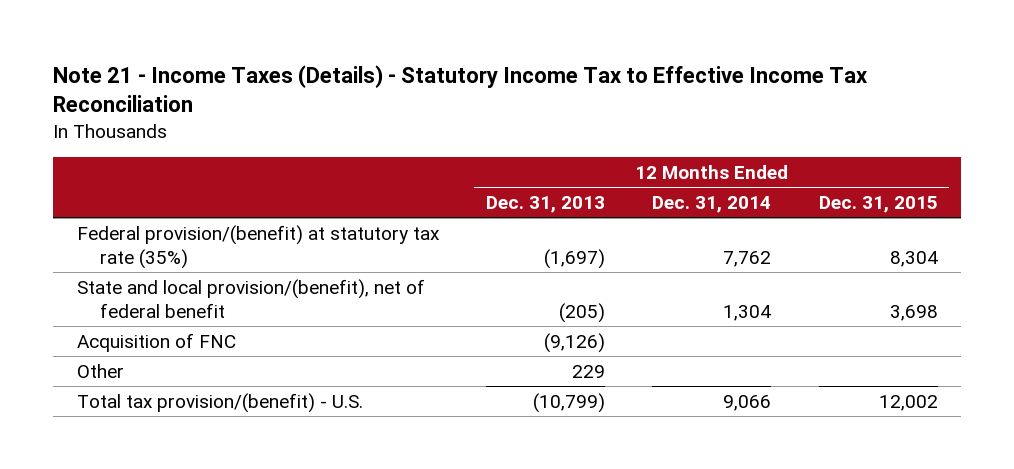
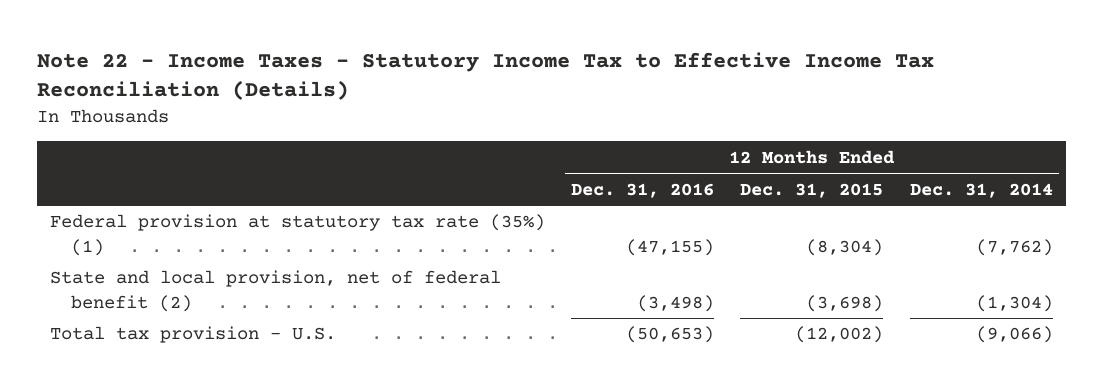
- Note 21 - Income Taxes (Details) - Statutory Income Tax to Effective Income Tax Reconciliation
+ Note 22 - Income Taxes - Statutory Income Tax to Effective Income Tax Reconciliation (Details)
- | 12 Months Ended Dec. 31, 2013 | 12 Months Ended Dec. 31, 2014 | 12 Months Ended Dec. 31, 2015
+ | 12 Months Ended Dec. 31, 2016 | 12 Months Ended Dec. 31, 2015 | 12 Months Ended Dec. 31, 2014
- Federal provision/(benefit) at statutory tax rate (35%) | (1,697) | 7,762 | 8,304
- State and local provision/(benefit), net of federal benefit | (205) | 1,304 | 3,698
- Acquisition of FNC | (9,126) | |
- Other | 229 | |
- Total tax provision/(benefit) - U.S. | (10,799) | 9,066 | 12,002
+ Federal provision at statutory tax rate (35%) (1) | (47,155) | (8,304) | (7,762)
+ State and local provision, net of federal benefit (2) | (3,498) | (3,698) | (1,304)
+ Total tax provision - U.S. | (50,653) | (12,002) | (9,066)

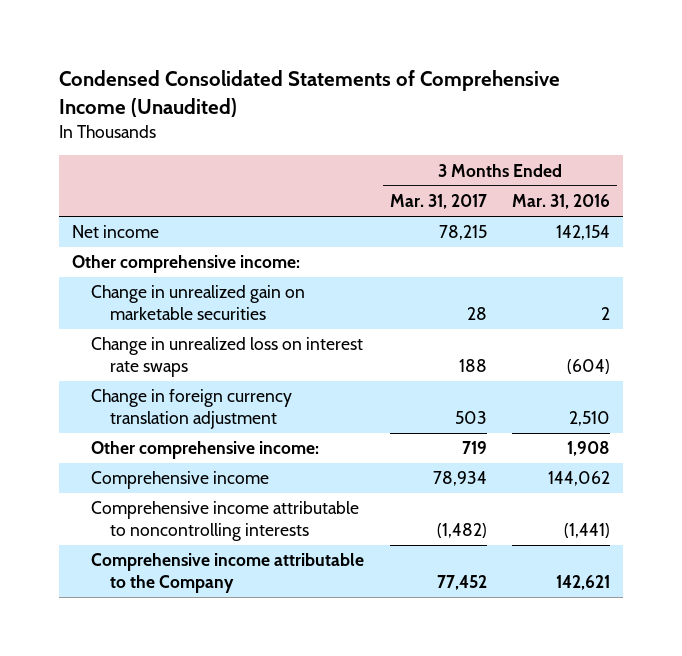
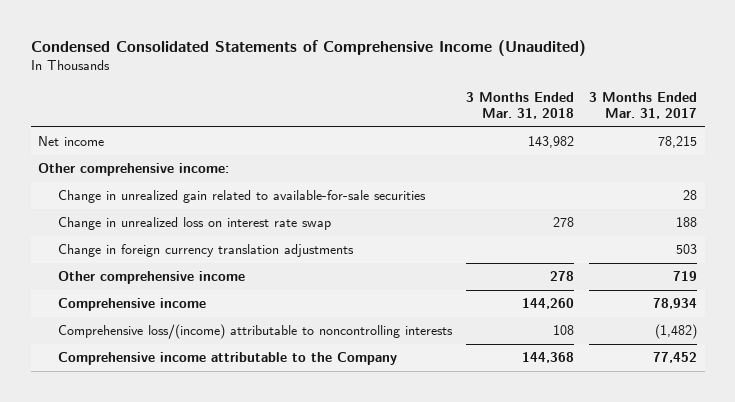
- | 3 Months Ended Mar. 31, 2017 | 3 Months Ended Mar. 31, 2016
+ | 3 Months Ended Mar. 31, 2018 | 3 Months Ended Mar. 31, 2017
- Change in unrealized gain on marketable securities | 28 | 2
- Change in unrealized loss on interest rate swaps | 188 | (604)
- Change in foreign currency translation adjustment | 503 | 2,510
- Other comprehensive income: | 719 | 1,908
+ Change in unrealized gain related to available-for-sale securities | | 28
+ Change in unrealized loss on interest rate swap | 278 | 188
+ Change in foreign currency translation adjustments | | 503
+ Other comprehensive income | 278 | 719
- Comprehensive income attributable to noncontrolling interests | (1,482) | (1,441)
+ Comprehensive loss/(income) attributable to noncontrolling interests | 108 | (1,482)

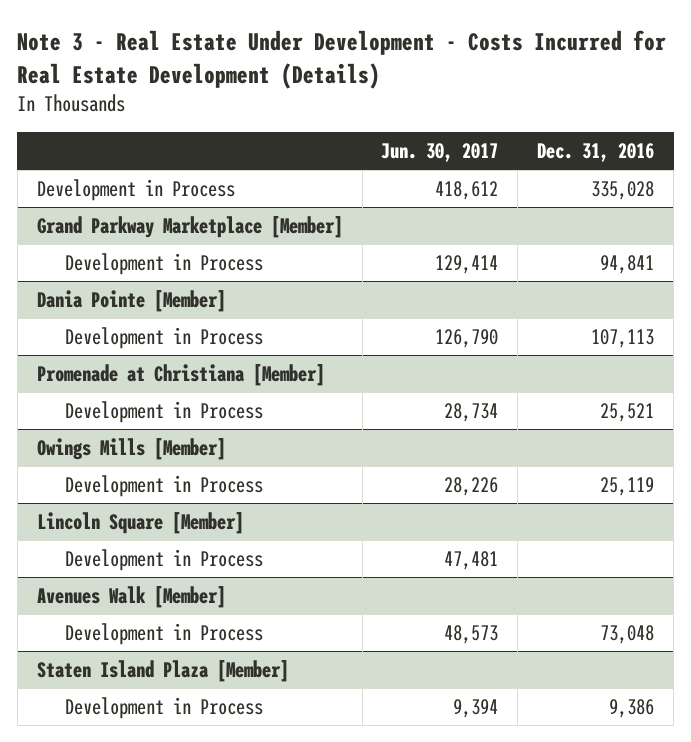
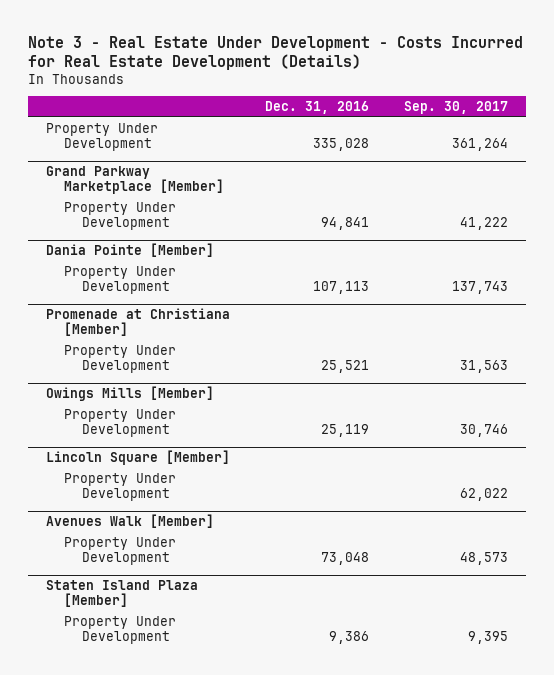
- | Jun. 30, 2017 | Dec. 31, 2016
+ | Dec. 31, 2016 | Sep. 30, 2017
- Development in Process | 418,612 | 335,028
+ Property Under Development | 335,028 | 361,264
@ Grand Parkway Marketplace [Member]
- Development in Process | 129,414 | 94,841
+ Property Under Development | 94,841 | 41,222
@ Dania Pointe [Member]
- Development in Process | 126,790 | 107,113
+ Property Under Development | 107,113 | 137,743
@ Promenade at Christiana [Member]
- Development in Process | 28,734 | 25,521
+ Property Under Development | 25,521 | 31,563
@ Owings Mills [Member]
- Development in Process | 28,226 | 25,119
+ Property Under Development | 25,119 | 30,746
@ Lincoln Square [Member]
- Development in Process | 47,481 |
+ Property Under Development | | 62,022
@ Avenues Walk [Member]
- Development in Process | 48,573 | 73,048
+ Property Under Development | 73,048 | 48,573
@ Staten Island Plaza [Member]
- Development in Process | 9,394 | 9,386
+ Property Under Development | 9,386 | 9,395

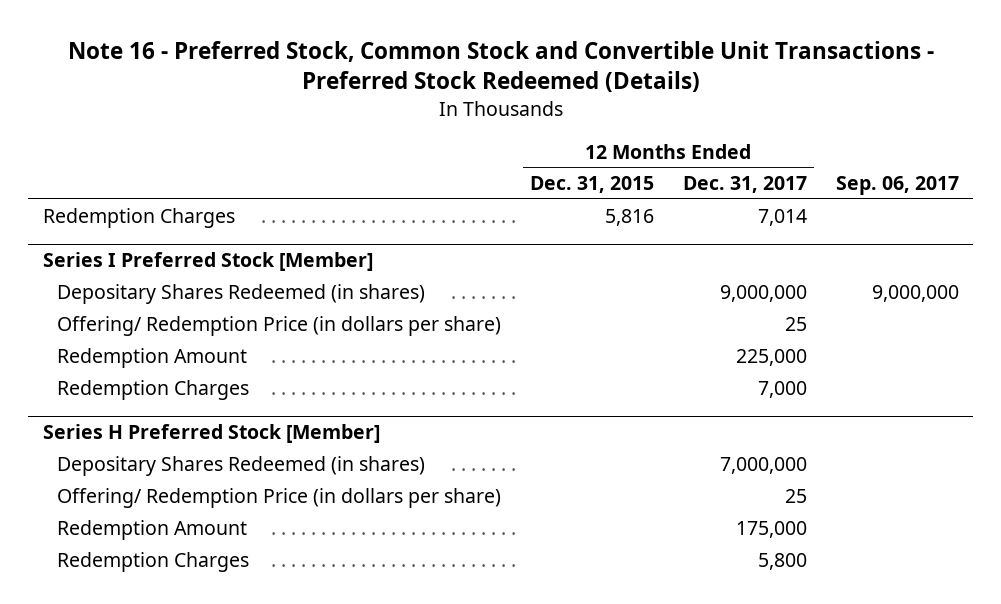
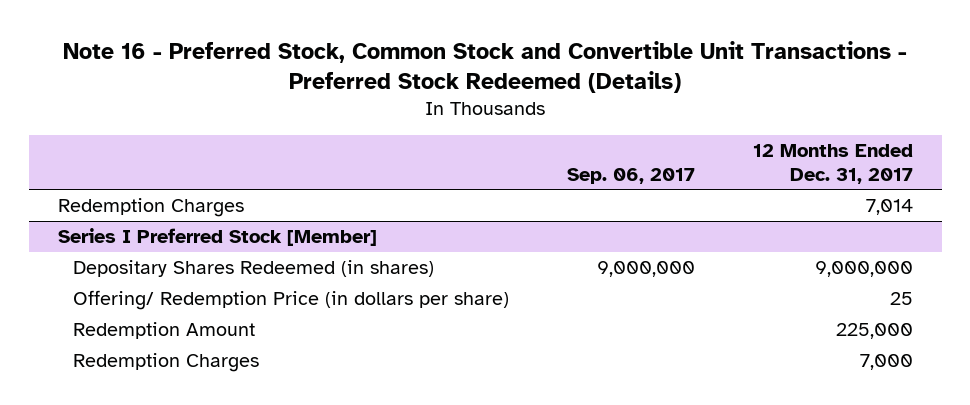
- | 12 Months Ended Dec. 31, 2015 | 12 Months Ended Dec. 31, 2017 | Sep. 06, 2017
+ | Sep. 06, 2017 | 12 Months Ended Dec. 31, 2017
- Series H Preferred Stock [Member]
- Depositary Shares Redeemed (in shares) | | 7,000,000 |
- Offering/ Redemption Price (in dollars per share) | | 25 |
- Redemption Amount | | 175,000 |
- Redemption Charges | | 5,800 |

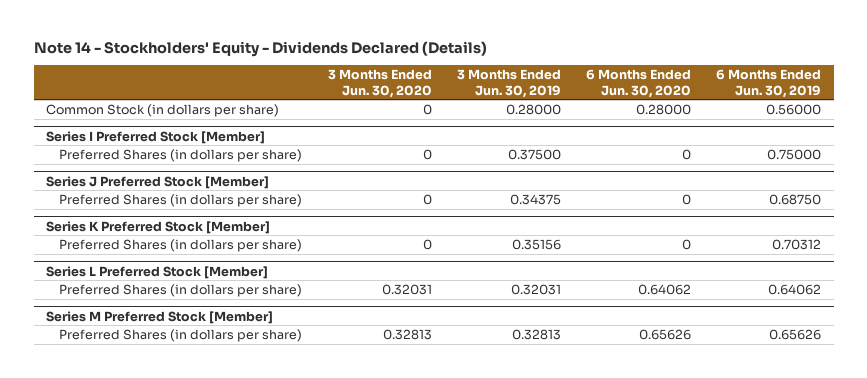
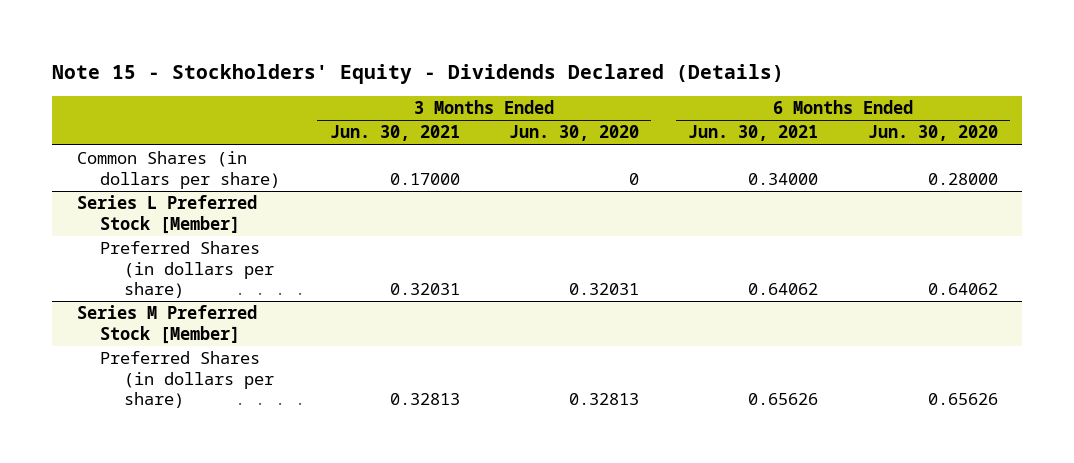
- Note 14 - Stockholders' Equity - Dividends Declared (Details)
+ Note 15 - Stockholders' Equity - Dividends Declared (Details)
- | 3 Months Ended Jun. 30, 2020 | 3 Months Ended Jun. 30, 2019 | 6 Months Ended Jun. 30, 2020 | 6 Months Ended Jun. 30, 2019
+ | 3 Months Ended Jun. 30, 2021 | 3 Months Ended Jun. 30, 2020 | 6 Months Ended Jun. 30, 2021 | 6 Months Ended Jun. 30, 2020
- Common Stock (in dollars per share) | 0 | 0.28000 | 0.28000 | 0.56000
- Series I Preferred Stock [Member]
- Preferred Shares (in dollars per share) | 0 | 0.37500 | 0 | 0.75000
- Series J Preferred Stock [Member]
- Preferred Shares (in dollars per share) | 0 | 0.34375 | 0 | 0.68750
- Series K Preferred Stock [Member]
- Preferred Shares (in dollars per share) | 0 | 0.35156 | 0 | 0.70312
+ Common Shares (in dollars per share) | 0.17000 | 0 | 0.34000 | 0.28000

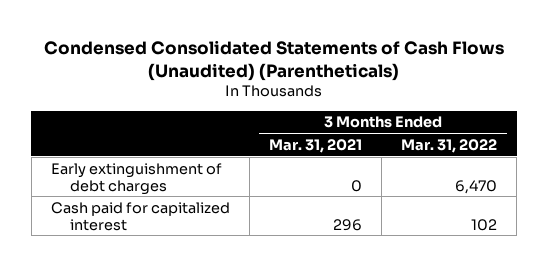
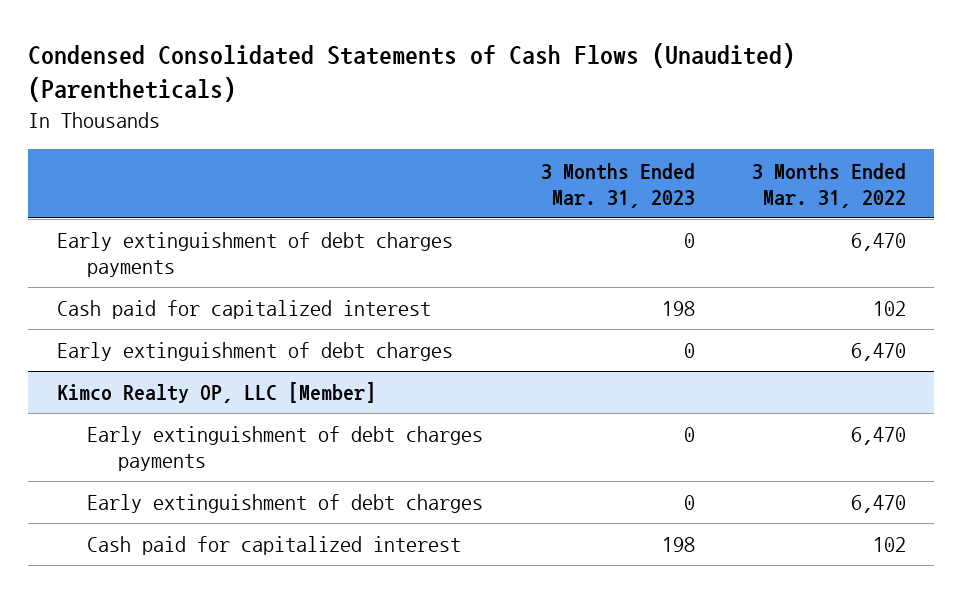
- | 3 Months Ended Mar. 31, 2021 | 3 Months Ended Mar. 31, 2022
+ | 3 Months Ended Mar. 31, 2023 | 3 Months Ended Mar. 31, 2022
+ Early extinguishment of debt charges payments | 0 | 6,470
+ Cash paid for capitalized interest | 198 | 102
+ Kimco Realty OP, LLC [Member]
+ Early extinguishment of debt charges payments | 0 | 6,470
+ Early extinguishment of debt charges | 0 | 6,470

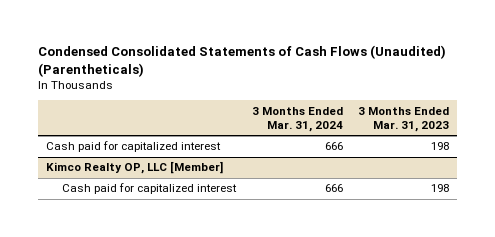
- | 3 Months Ended Mar. 31, 2023 | 3 Months Ended Mar. 31, 2022
+ | 3 Months Ended Mar. 31, 2024 | 3 Months Ended Mar. 31, 2023
- Early extinguishment of debt charges payments | 0 | 6,470
- Early extinguishment of debt charges | 0 | 6,470
@ Kimco Realty OP, LLC [Member]
- Early extinguishment of debt charges payments | 0 | 6,470
- Early extinguishment of debt charges | 0 | 6,470

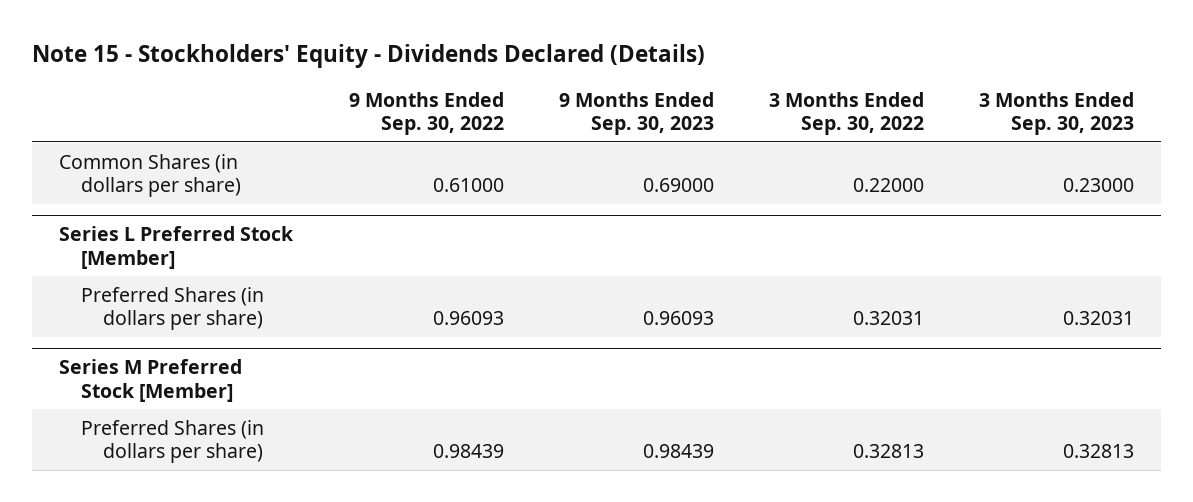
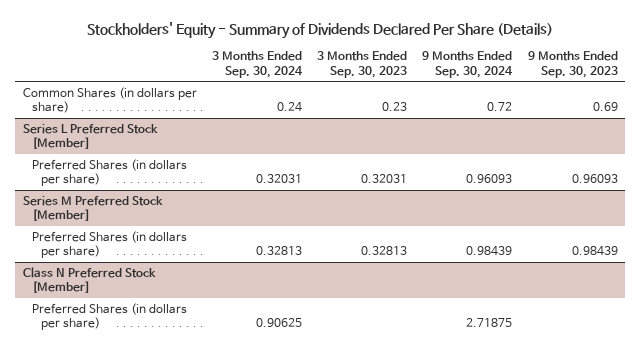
- Note 15 - Stockholders' Equity - Dividends Declared (Details)
+ Stockholders' Equity - Summary of Dividends Declared Per Share (Details)
- | 9 Months Ended Sep. 30, 2022 | 9 Months Ended Sep. 30, 2023 | 3 Months Ended Sep. 30, 2022 | 3 Months Ended Sep. 30, 2023
+ | 3 Months Ended Sep. 30, 2024 | 3 Months Ended Sep. 30, 2023 | 9 Months Ended Sep. 30, 2024 | 9 Months Ended Sep. 30, 2023
- Common Shares (in dollars per share) | 0.61000 | 0.69000 | 0.22000 | 0.23000
+ Common Shares (in dollars per share) | 0.24 | 0.23 | 0.72 | 0.69
+ Class N Preferred Stock [Member]
+ Preferred Shares (in dollars per share) | 0.90625 | | 2.71875 |

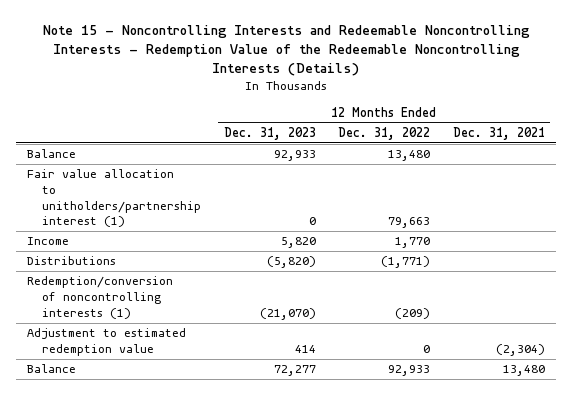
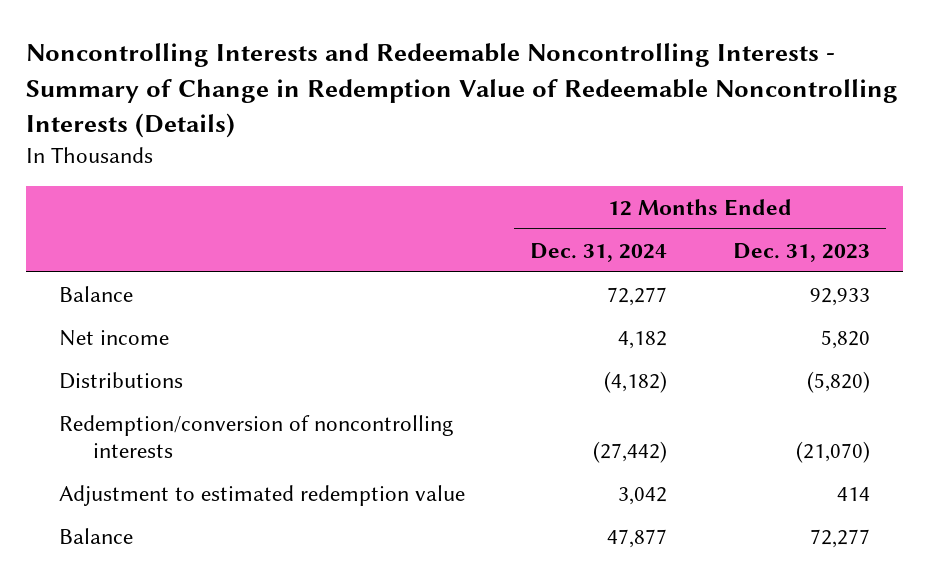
- Note 15 - Noncontrolling Interests and Redeemable Noncontrolling Interests - Redemption Value of the Redeemable Noncontrolling Interests (Details)
+ Noncontrolling Interests and Redeemable Noncontrolling Interests - Summary of Change in Redemption Value of Redeemable Noncontrolling Interests (Details)
- | 12 Months Ended Dec. 31, 2023 | 12 Months Ended Dec. 31, 2022 | 12 Months Ended Dec. 31, 2021
+ | 12 Months Ended Dec. 31, 2024 | 12 Months Ended Dec. 31, 2023
- Fair value allocation to unitholders/partnership interest (1) | 0 | 79,663 |
- Income | 5,820 | 1,770 |
+ Net income | 4,182 | 5,820
- Redemption/conversion of noncontrolling interests (1) | (21,070) | (209) |
+ Redemption/conversion of noncontrolling interests | (27,442) | (21,070)

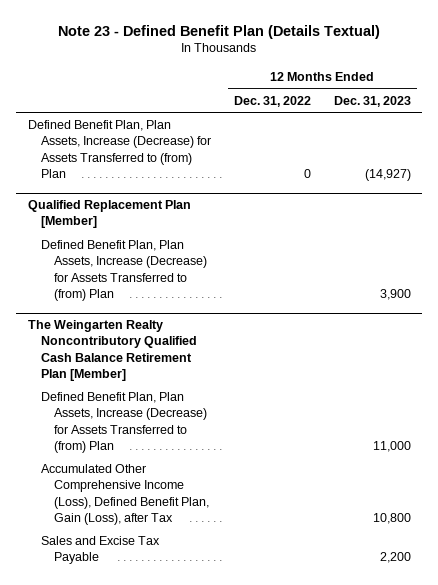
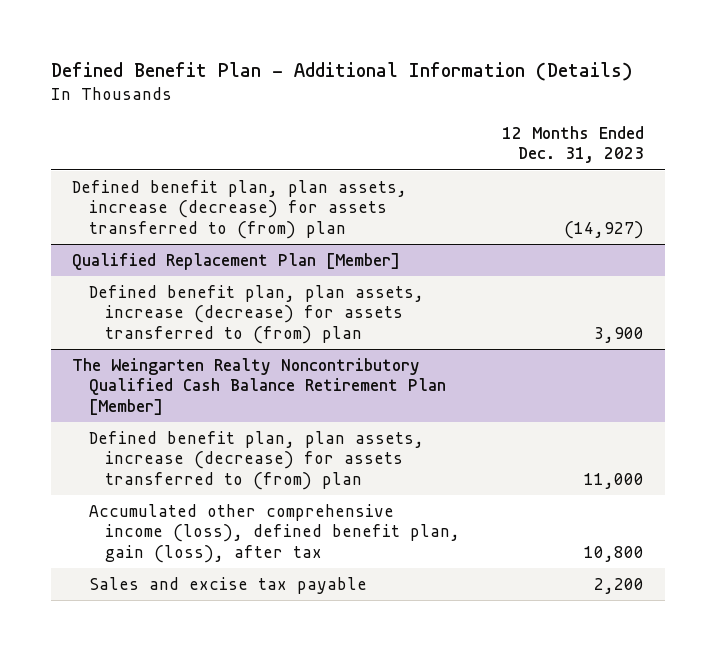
- Note 23 - Defined Benefit Plan (Details Textual)
+ Defined Benefit Plan - Additional Information (Details)
- | 12 Months Ended Dec. 31, 2022 | 12 Months Ended Dec. 31, 2023
+ | 12 Months Ended Dec. 31, 2023
- Defined Benefit Plan, Plan Assets, Increase (Decrease) for Assets Transferred to (from) Plan | 0 | (14,927)
+ Defined benefit plan, plan assets, increase (decrease) for assets transferred to (from) plan | (14,927)
@ Qualified Replacement Plan [Member]
- Defined Benefit Plan, Plan Assets, Increase (Decrease) for Assets Transferred to (from) Plan | | 3,900
+ Defined benefit plan, plan assets, increase (decrease) for assets transferred to (from) plan | 3,900
@ The Weingarten Realty Noncontributory Qualified Cash Balance Retirement Plan [Member]
- Defined Benefit Plan, Plan Assets, Increase (Decrease) for Assets Transferred to (from) Plan | | 11,000
- Accumulated Other Comprehensive Income (Loss), Defined Benefit Plan, Gain (Loss), after Tax | | 10,800
- Sales and Excise Tax Payable | | 2,200
+ Defined benefit plan, plan assets, increase (decrease) for assets transferred to (from) plan | 11,000
+ Accumulated other comprehensive income (loss), defined benefit plan, gain (loss), after tax | 10,800
+ Sales and excise tax payable | 2,200

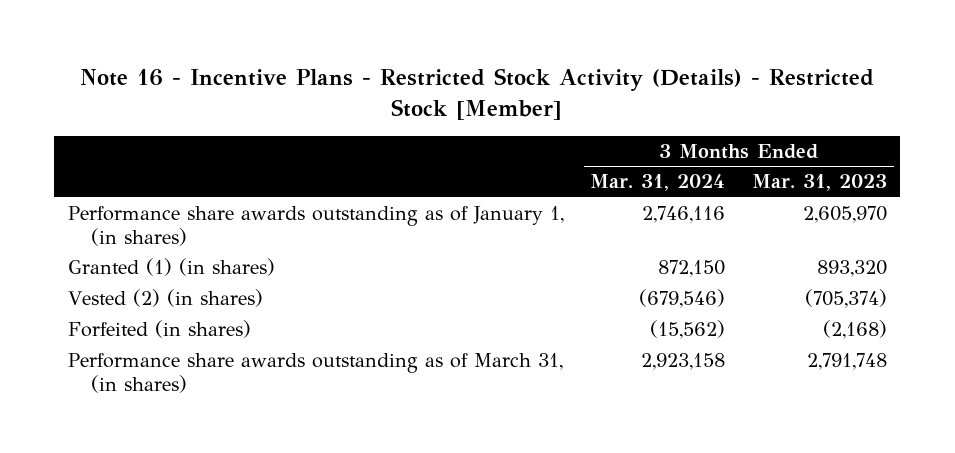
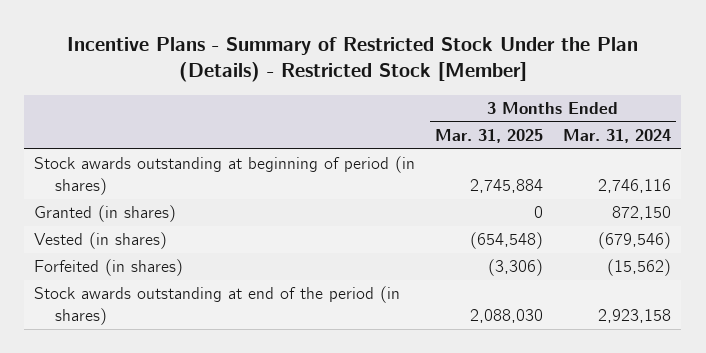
- Note 16 - Incentive Plans - Restricted Stock Activity (Details) - Restricted Stock [Member]
+ Incentive Plans - Summary of Restricted Stock Under the Plan (Details) - Restricted Stock [Member]
- | 3 Months Ended Mar. 31, 2024 | 3 Months Ended Mar. 31, 2023
+ | 3 Months Ended Mar. 31, 2025 | 3 Months Ended Mar. 31, 2024
- Performance share awards outstanding as of January 1, (in shares) | 2,746,116 | 2,605,970
- Granted (1) (in shares) | 872,150 | 893,320
- Vested (2) (in shares) | (679,546) | (705,374)
+ Stock awards outstanding at beginning of period (in shares) | 2,745,884 | 2,746,116
+ Granted (in shares) | 0 | 872,150
+ Vested (in shares) | (654,548) | (679,546)
- Performance share awards outstanding as of March 31, (in shares) | 2,923,158 | 2,791,748
+ Stock awards outstanding at end of the period (in shares) | 2,088,030 | 2,923,158

